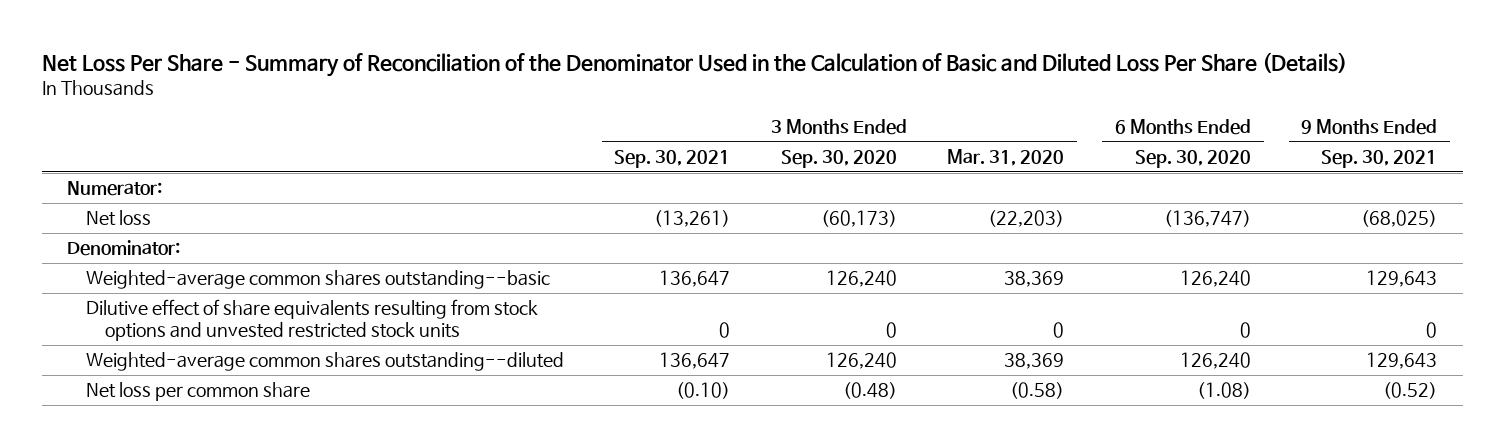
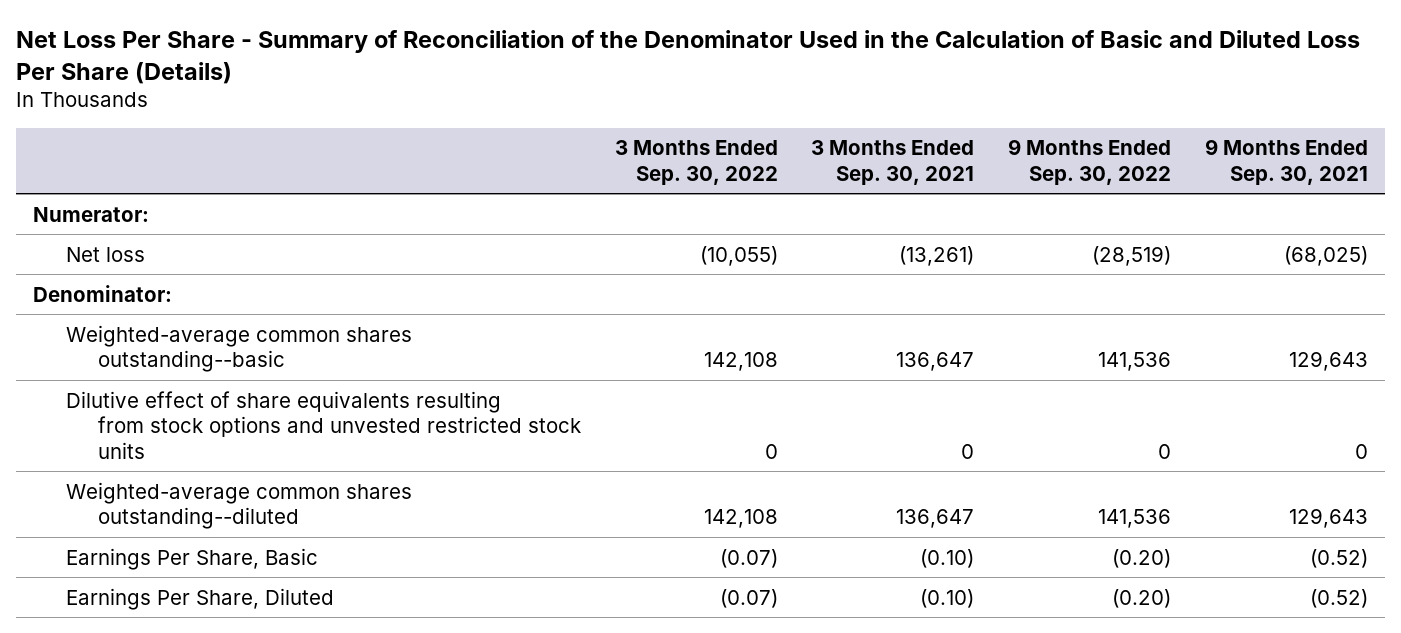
- | 3 Months Ended Sep. 30, 2021 | 3 Months Ended Sep. 30, 2020 | 3 Months Ended Mar. 31, 2020 | 6 Months Ended Sep. 30, 2020 | 9 Months Ended Sep. 30, 2021
+ | 3 Months Ended Sep. 30, 2022 | 3 Months Ended Sep. 30, 2021 | 9 Months Ended Sep. 30, 2022 | 9 Months Ended Sep. 30, 2021
- Net loss per common share | (0.10) | (0.48) | (0.58) | (1.08) | (0.52)
+ Earnings Per Share, Basic | (0.07) | (0.10) | (0.20) | (0.52)
+ Earnings Per Share, Diluted | (0.07) | (0.10) | (0.20) | (0.52)

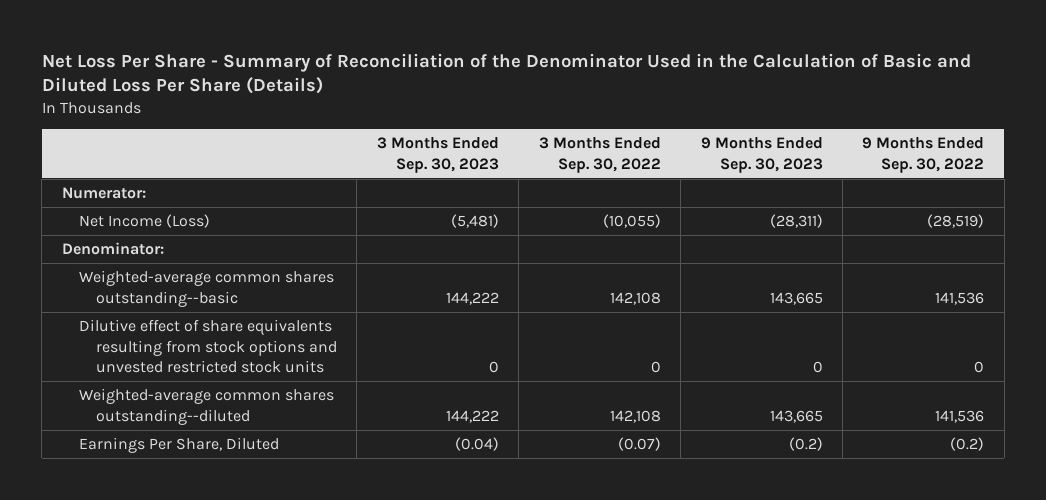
- | 3 Months Ended Sep. 30, 2022 | 3 Months Ended Sep. 30, 2021 | 9 Months Ended Sep. 30, 2022 | 9 Months Ended Sep. 30, 2021
+ | 3 Months Ended Sep. 30, 2023 | 3 Months Ended Sep. 30, 2022 | 9 Months Ended Sep. 30, 2023 | 9 Months Ended Sep. 30, 2022
- Net loss | (10,055) | (13,261) | (28,519) | (68,025)
+ Net Income (Loss) | (5,481) | (10,055) | (28,311) | (28,519)
- Earnings Per Share, Basic | (0.07) | (0.10) | (0.20) | (0.52)
- Earnings Per Share, Diluted | (0.07) | (0.10) | (0.20) | (0.52)
+ Earnings Per Share, Diluted | (0.04) | (0.07) | (0.2) | (0.2)

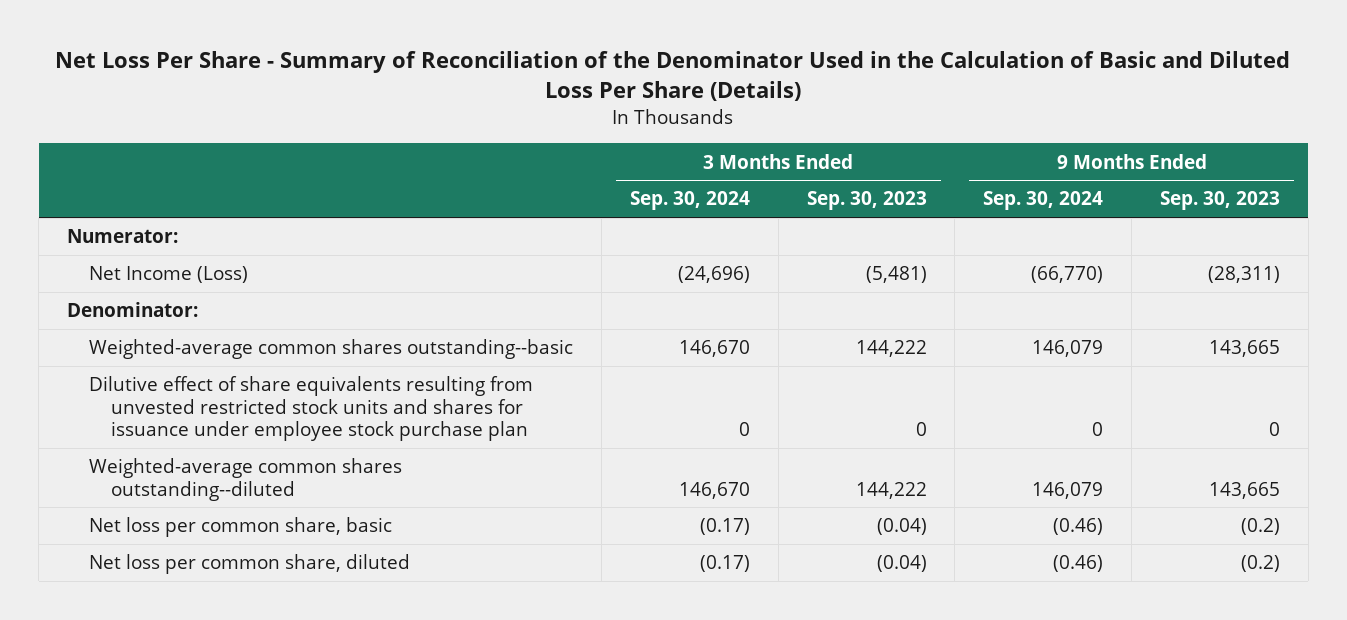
- | 3 Months Ended Sep. 30, 2023 | 3 Months Ended Sep. 30, 2022 | 9 Months Ended Sep. 30, 2023 | 9 Months Ended Sep. 30, 2022
+ | 3 Months Ended Sep. 30, 2024 | 3 Months Ended Sep. 30, 2023 | 9 Months Ended Sep. 30, 2024 | 9 Months Ended Sep. 30, 2023
- Dilutive effect of share equivalents resulting from stock options and unvested restricted stock units | 0 | 0 | 0 | 0
+ Dilutive effect of share equivalents resulting from unvested restricted stock units and shares for issuance under employee stock purchase plan | 0 | 0 | 0 | 0
- Earnings Per Share, Diluted | (0.04) | (0.07) | (0.2) | (0.2)
+ Net loss per common share, basic | (0.17) | (0.04) | (0.46) | (0.2)
+ Net loss per common share, diluted | (0.17) | (0.04) | (0.46) | (0.2)

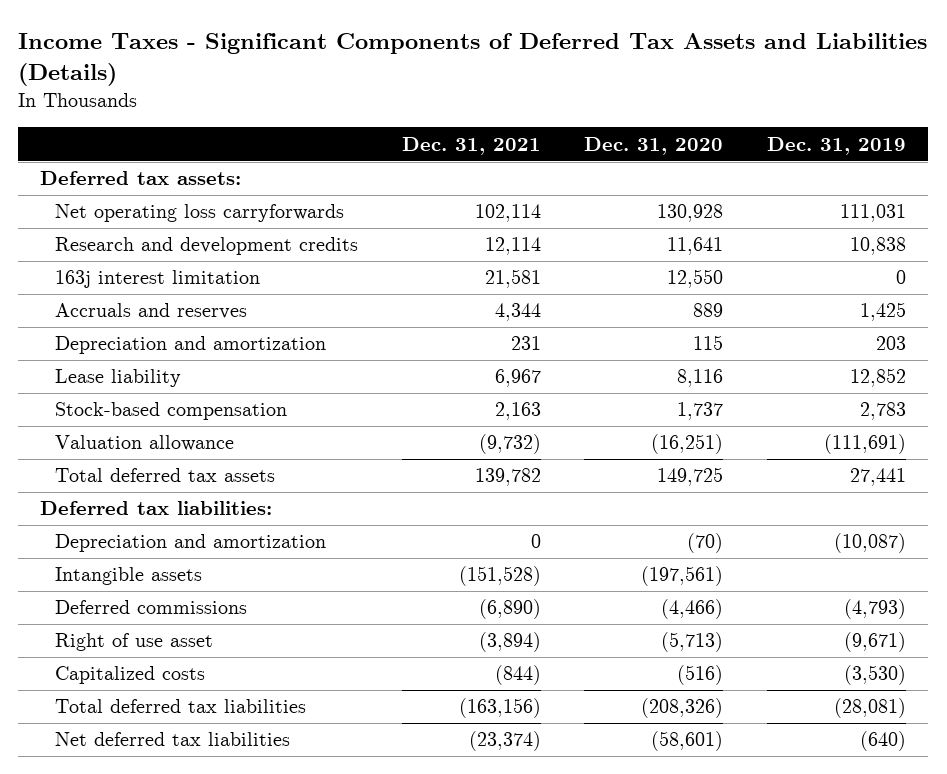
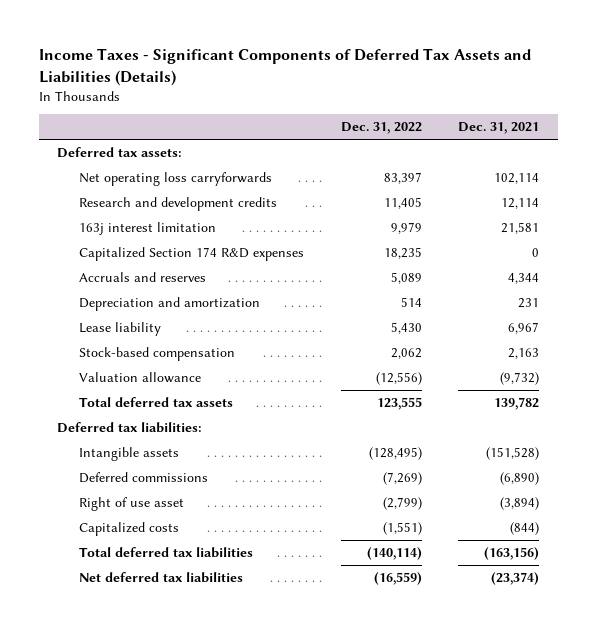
- | Dec. 31, 2021 | Dec. 31, 2020 | Dec. 31, 2019
+ | Dec. 31, 2022 | Dec. 31, 2021
+ Capitalized Section 174 R&D expenses | 18,235 | 0
- Depreciation and amortization | 0 | (70) | (10,087)

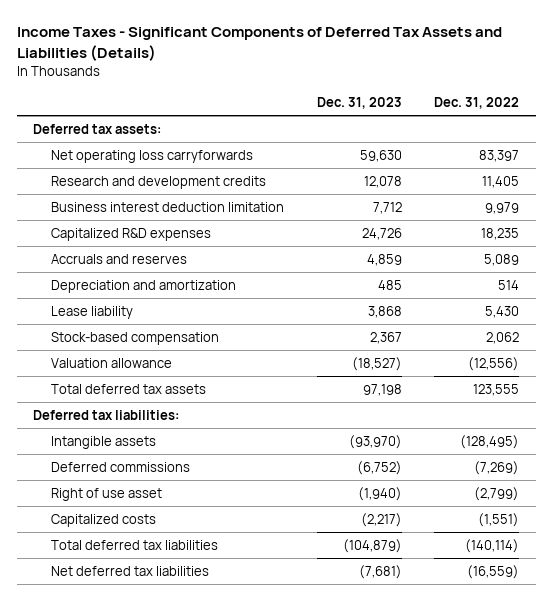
- | Dec. 31, 2022 | Dec. 31, 2021
+ | Dec. 31, 2023 | Dec. 31, 2022
- 163j interest limitation | 9,979 | 21,581
- Capitalized Section 174 R&D expenses | 18,235 | 0
+ Business interest deduction limitation | 7,712 | 9,979
+ Capitalized R&D expenses | 24,726 | 18,235

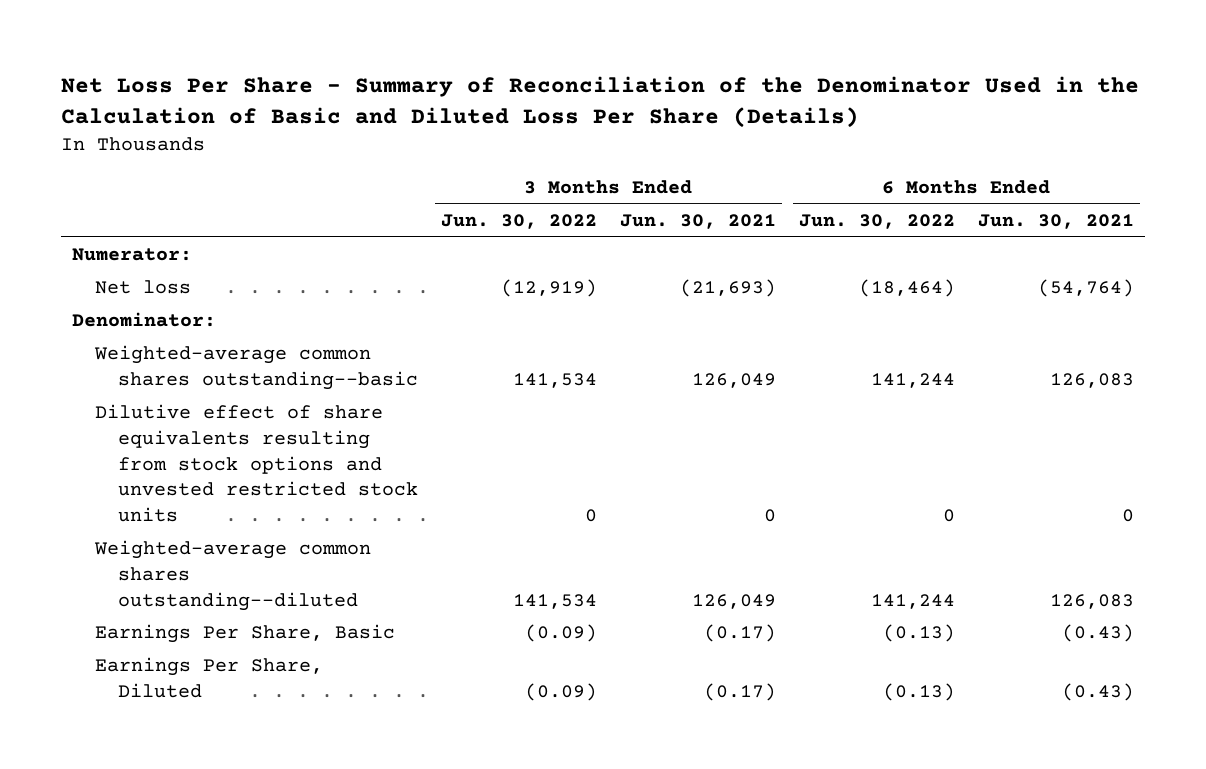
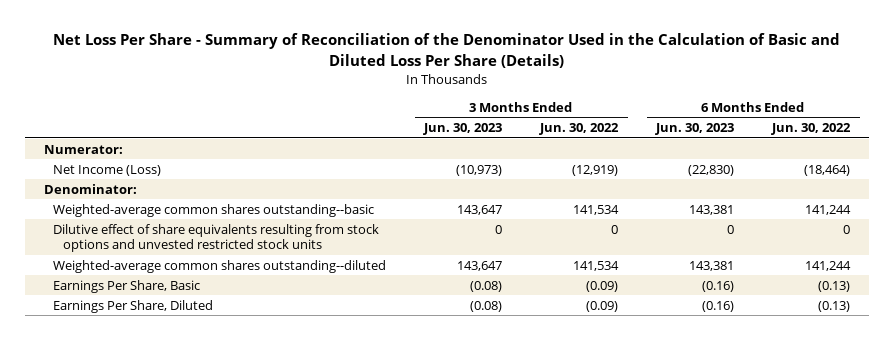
- | 3 Months Ended Jun. 30, 2022 | 3 Months Ended Jun. 30, 2021 | 6 Months Ended Jun. 30, 2022 | 6 Months Ended Jun. 30, 2021
+ | 3 Months Ended Jun. 30, 2023 | 3 Months Ended Jun. 30, 2022 | 6 Months Ended Jun. 30, 2023 | 6 Months Ended Jun. 30, 2022
- Net loss | (12,919) | (21,693) | (18,464) | (54,764)
+ Net Income (Loss) | (10,973) | (12,919) | (22,830) | (18,464)

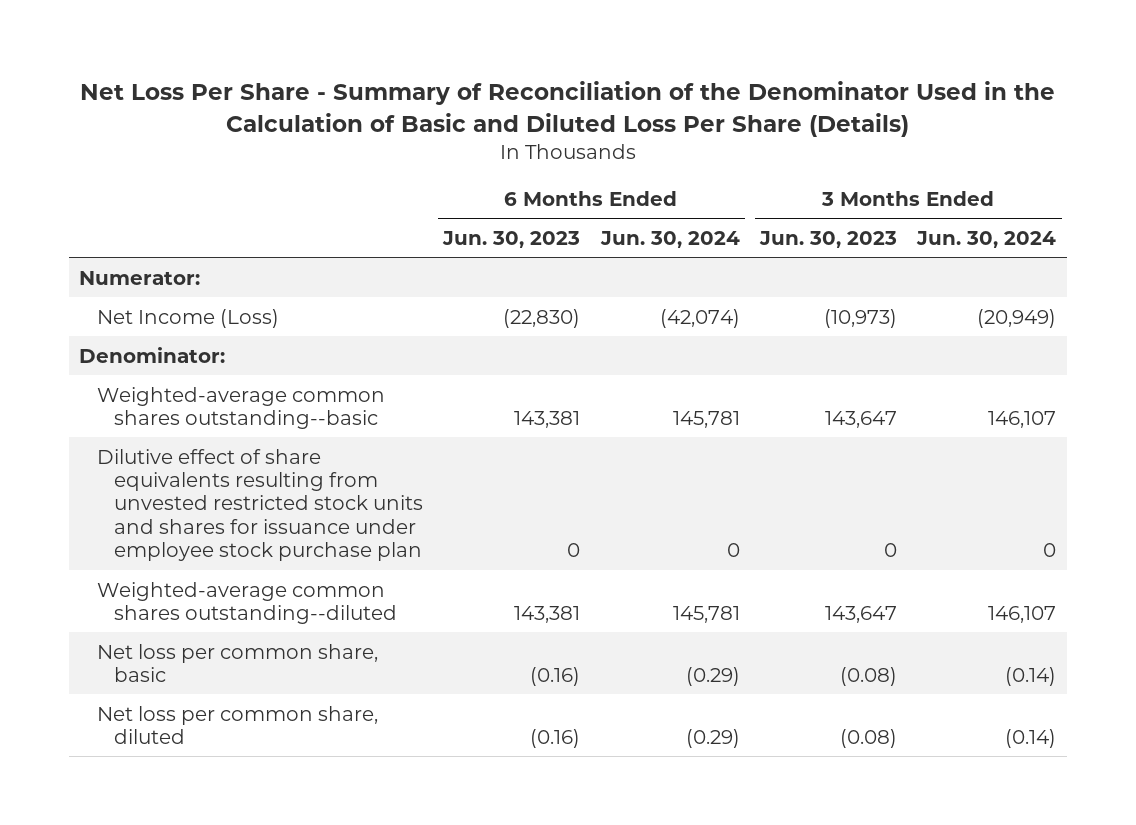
- | 3 Months Ended Jun. 30, 2023 | 3 Months Ended Jun. 30, 2022 | 6 Months Ended Jun. 30, 2023 | 6 Months Ended Jun. 30, 2022
+ | 6 Months Ended Jun. 30, 2023 | 6 Months Ended Jun. 30, 2024 | 3 Months Ended Jun. 30, 2023 | 3 Months Ended Jun. 30, 2024
- Dilutive effect of share equivalents resulting from stock options and unvested restricted stock units | 0 | 0 | 0 | 0
+ Dilutive effect of share equivalents resulting from unvested restricted stock units and shares for issuance under employee stock purchase plan | 0 | 0 | 0 | 0
- Earnings Per Share, Basic | (0.08) | (0.09) | (0.16) | (0.13)
- Earnings Per Share, Diluted | (0.08) | (0.09) | (0.16) | (0.13)
+ Net loss per common share, basic | (0.16) | (0.29) | (0.08) | (0.14)
+ Net loss per common share, diluted | (0.16) | (0.29) | (0.08) | (0.14)

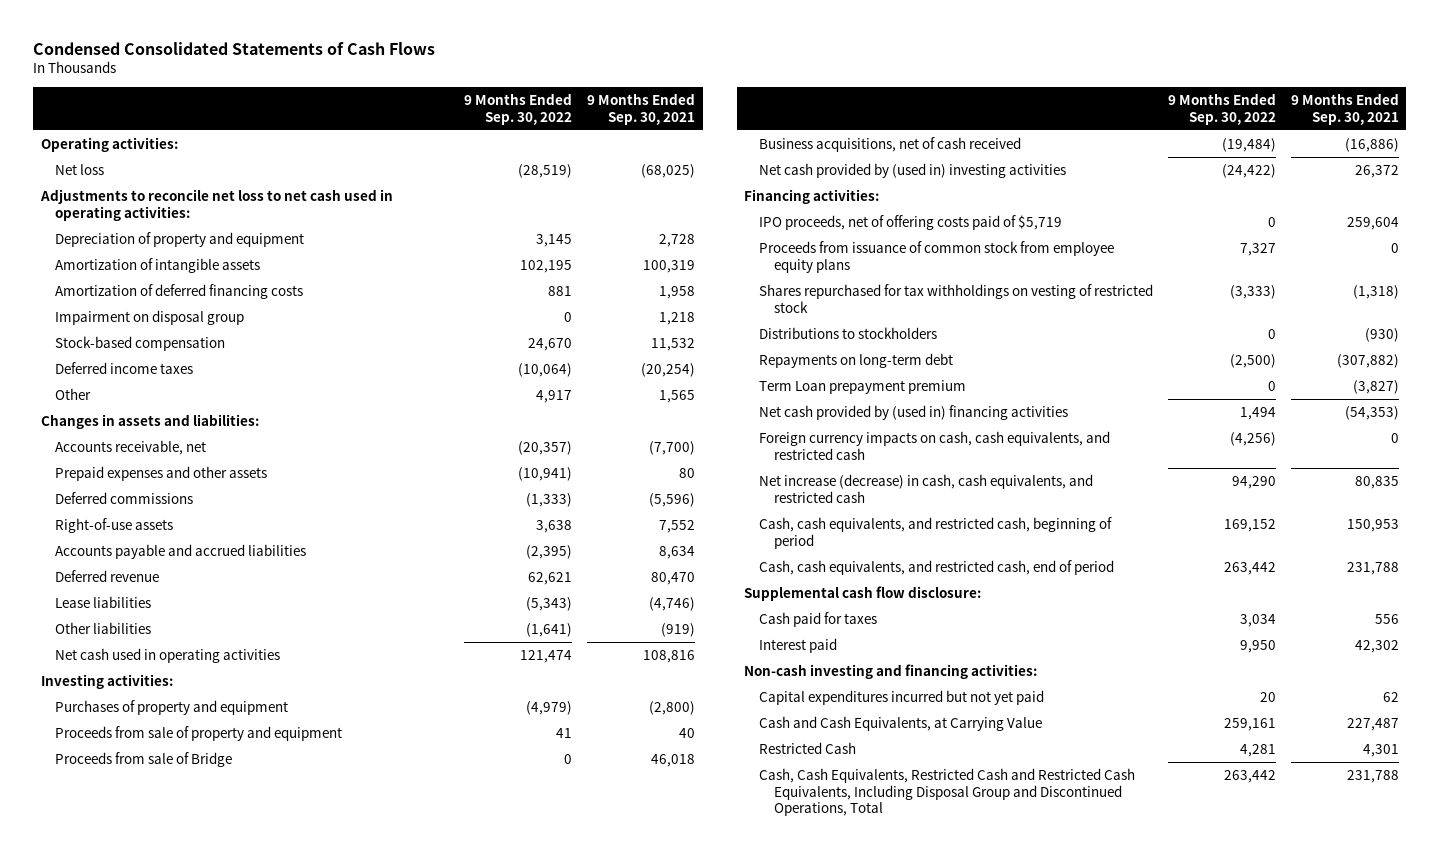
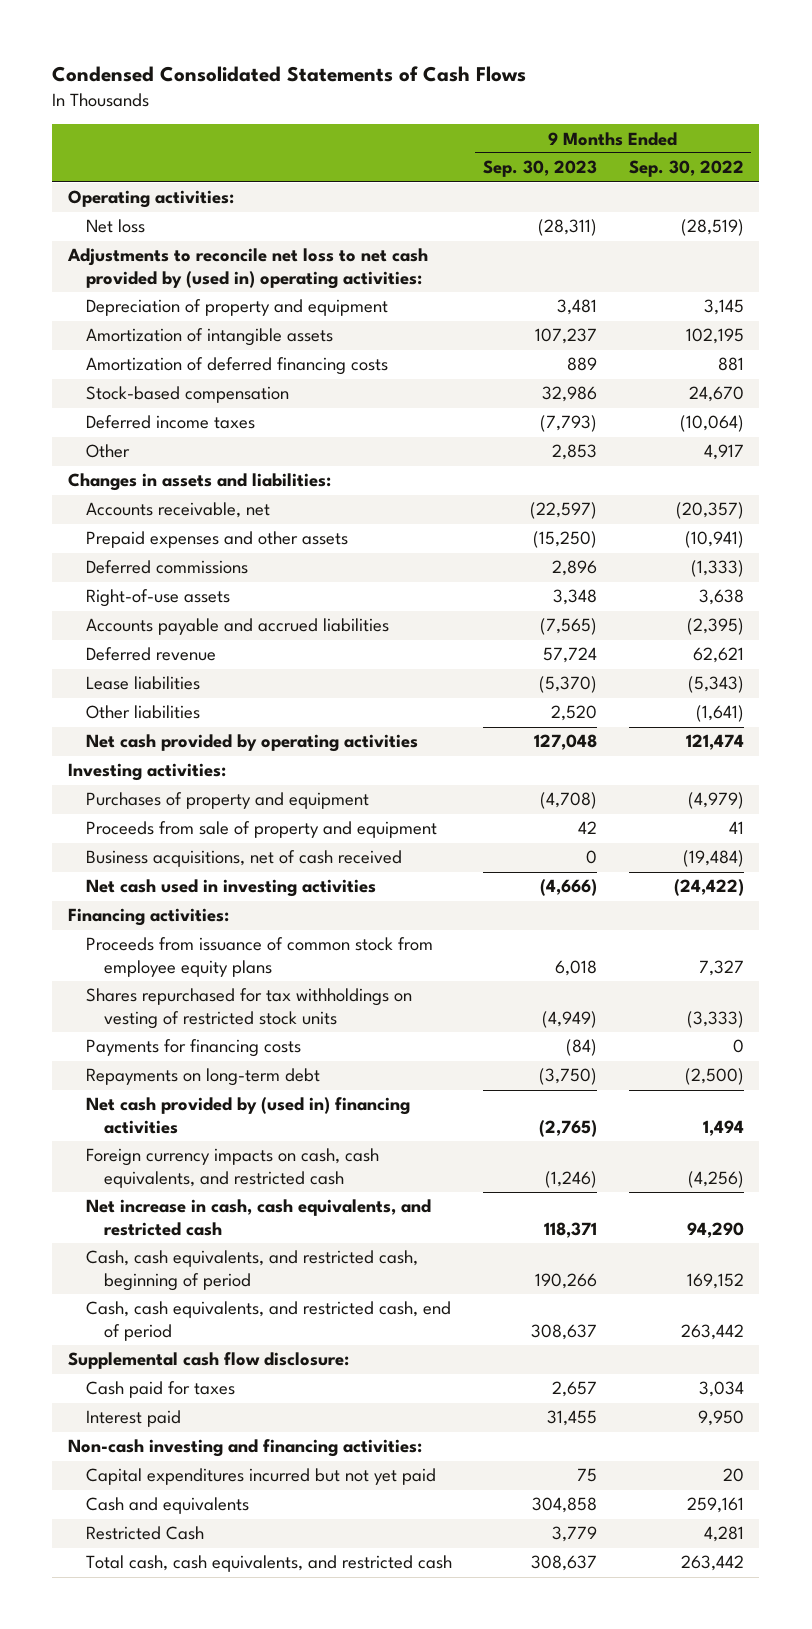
- | 9 Months Ended Sep. 30, 2022 | 9 Months Ended Sep. 30, 2021
+ | 9 Months Ended Sep. 30, 2023 | 9 Months Ended Sep. 30, 2022
- Adjustments to reconcile net loss to net cash used in operating activities:
+ Adjustments to reconcile net loss to net cash provided by (used in) operating activities:
- Impairment on disposal group | 0 | 1,218
- Net cash used in operating activities | 121,474 | 108,816
+ Net cash provided by operating activities | 127,048 | 121,474
- Proceeds from sale of Bridge | 0 | 46,018
- Net cash provided by (used in) investing activities | (24,422) | 26,372
+ Net cash used in investing activities | (4,666) | (24,422)
- IPO proceeds, net of offering costs paid of $5,719 | 0 | 259,604
- Shares repurchased for tax withholdings on vesting of restricted stock | (3,333) | (1,318)
- Distributions to stockholders | 0 | (930)
+ Shares repurchased for tax withholdings on vesting of restricted stock units | (4,949) | (3,333)
+ Payments for financing costs | (84) | 0
- Term Loan prepayment premium | 0 | (3,827)
- Net increase (decrease) in cash, cash equivalents, and restricted cash | 94,290 | 80,835
+ Net increase in cash, cash equivalents, and restricted cash | 118,371 | 94,290
- Cash and Cash Equivalents, at Carrying Value | 259,161 | 227,487
+ Cash and equivalents | 304,858 | 259,161
- Cash, Cash Equivalents, Restricted Cash and Restricted Cash Equivalents, Including Disposal Group and Discontinued Operations, Total | 263,442 | 231,788
+ Total cash, cash equivalents, and restricted cash | 308,637 | 263,442

